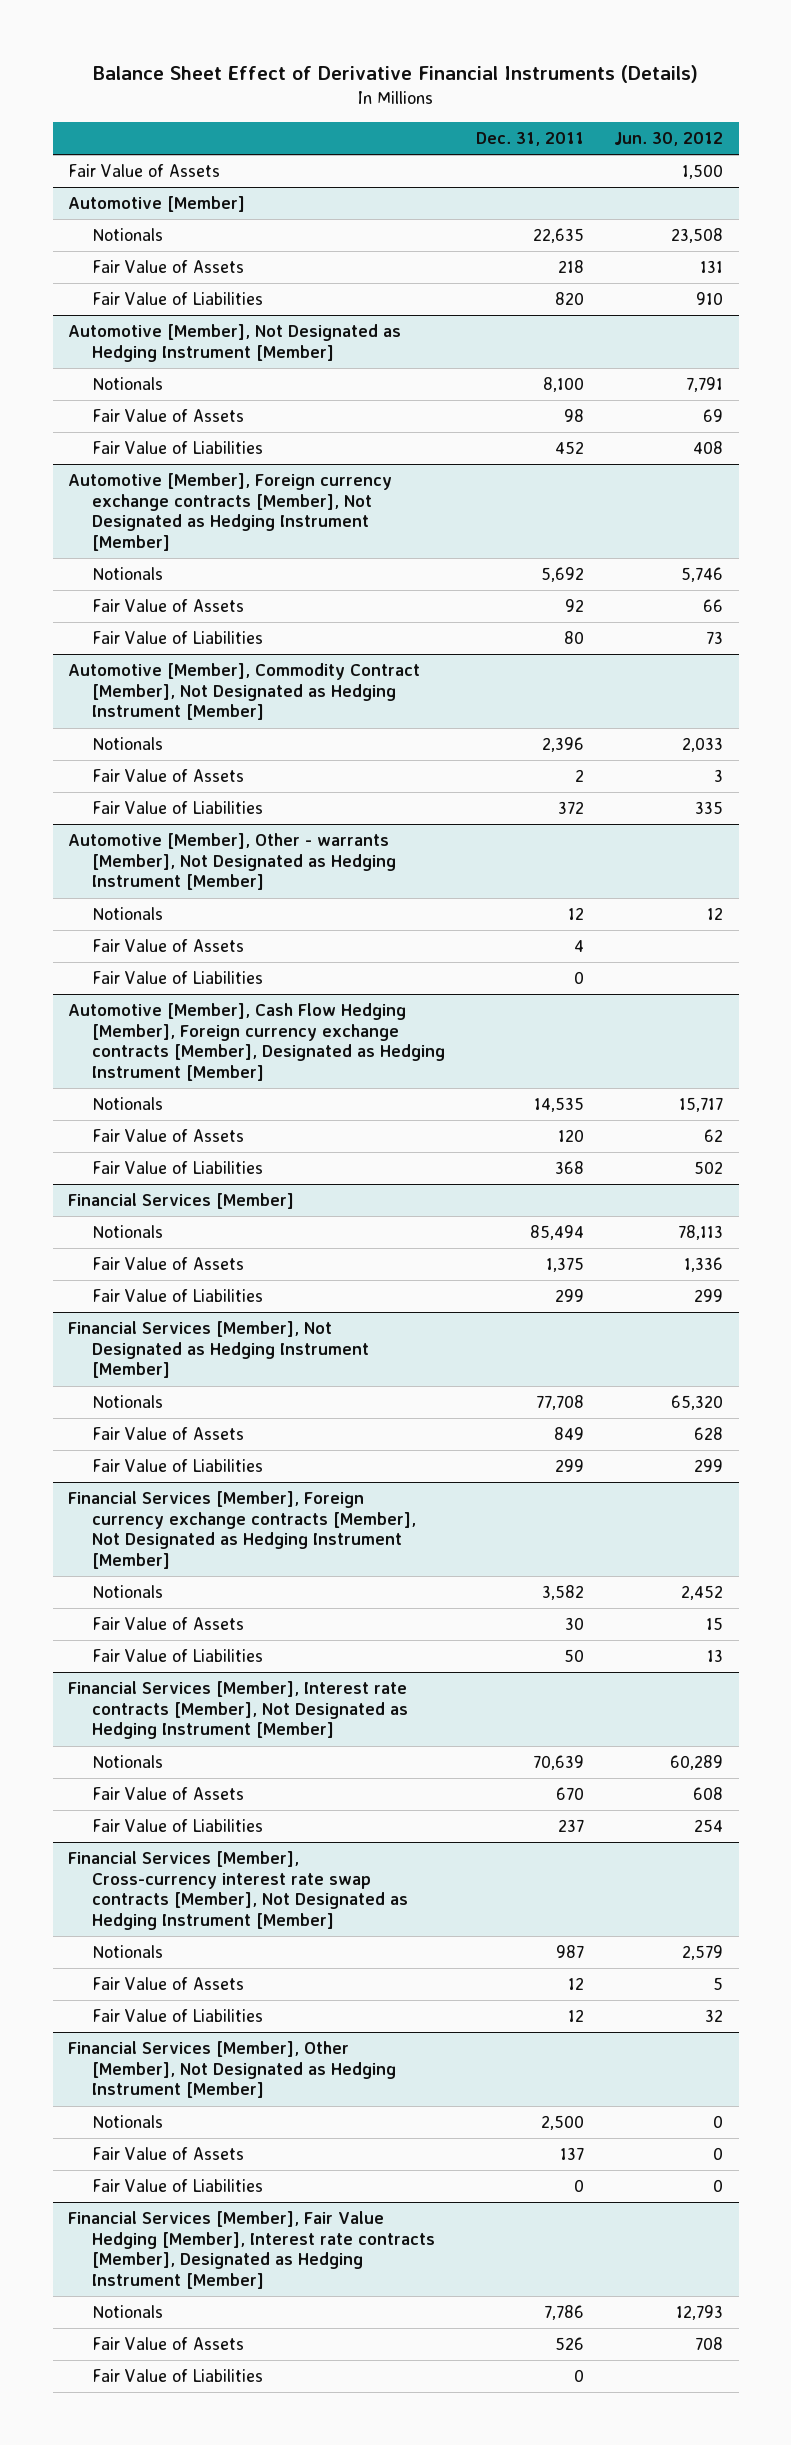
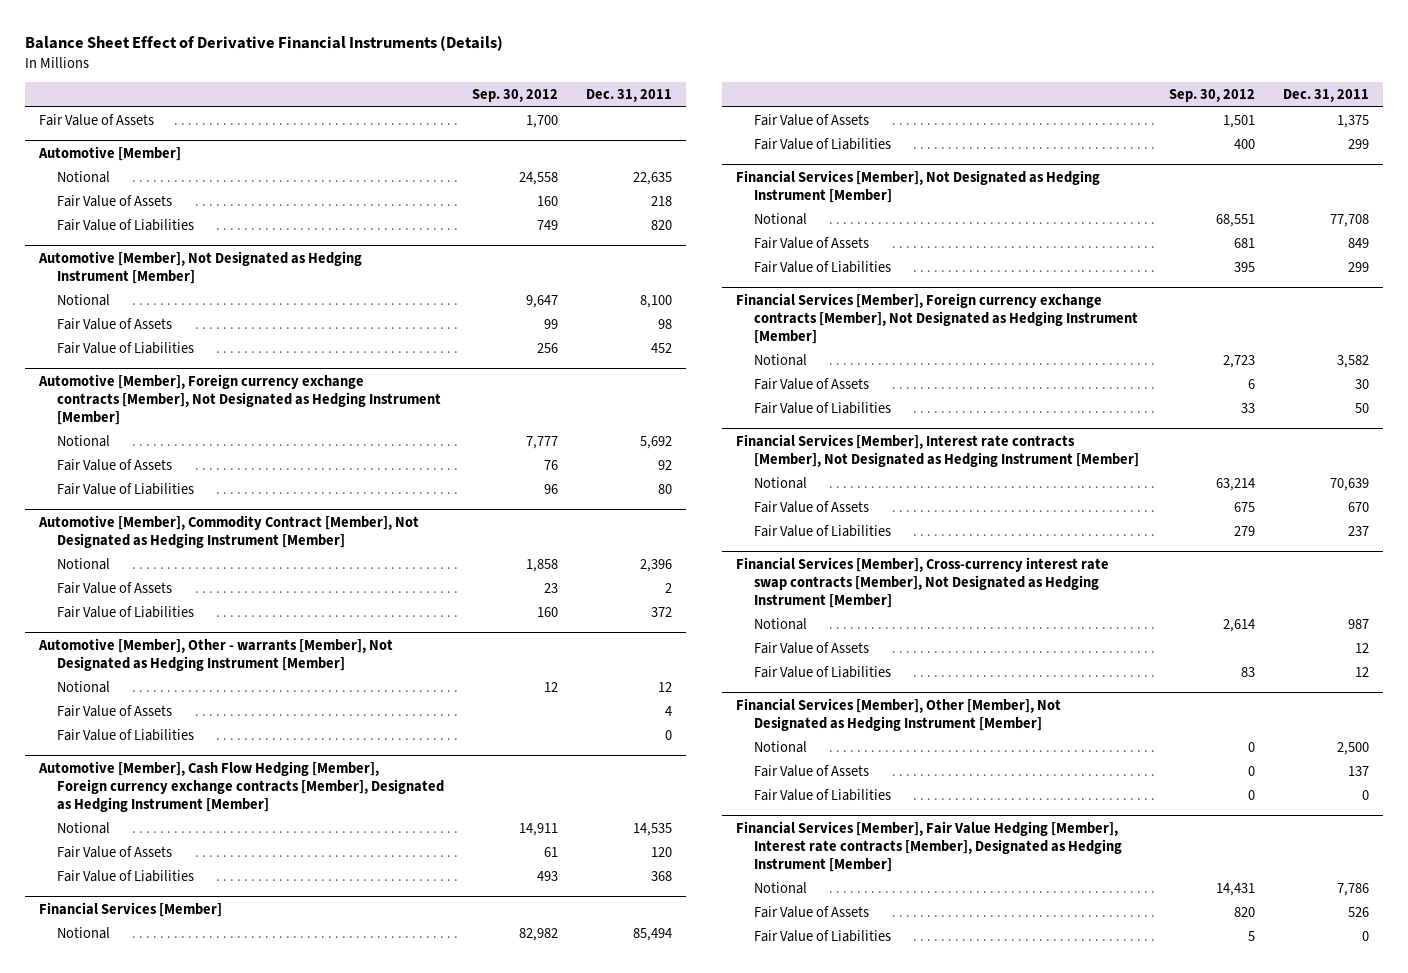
- | Dec. 31, 2011 | Jun. 30, 2012
+ | Sep. 30, 2012 | Dec. 31, 2011
@ Automotive [Member]
- Notionals | 22,635 | 23,508
+ Notional | 24,558 | 22,635
@ Automotive [Member], Not Designated as Hedging Instrument [Member]
- Notionals | 8,100 | 7,791
+ Notional | 9,647 | 8,100
@ Automotive [Member], Foreign currency exchange contracts [Member], Not Designated as Hedging Instrument [Member]
- Notionals | 5,692 | 5,746
+ Notional | 7,777 | 5,692
@ Automotive [Member], Commodity Contract [Member], Not Designated as Hedging Instrument [Member]
- Notionals | 2,396 | 2,033
+ Notional | 1,858 | 2,396
@ Automotive [Member], Other - warrants [Member], Not Designated as Hedging Instrument [Member]
- Notionals | 12 | 12
+ Notional | 12 | 12
@ Automotive [Member], Cash Flow Hedging [Member], Foreign currency exchange contracts [Member], Designated as Hedging Instrument [Member]
- Notionals | 14,535 | 15,717
+ Notional | 14,911 | 14,535
@ Financial Services [Member]
- Notionals | 85,494 | 78,113
+ Notional | 82,982 | 85,494
@ Financial Services [Member], Not Designated as Hedging Instrument [Member]
- Notionals | 77,708 | 65,320
+ Notional | 68,551 | 77,708
@ Financial Services [Member], Foreign currency exchange contracts [Member], Not Designated as Hedging Instrument [Member]
- Notionals | 3,582 | 2,452
+ Notional | 2,723 | 3,582
@ Financial Services [Member], Interest rate contracts [Member], Not Designated as Hedging Instrument [Member]
- Notionals | 70,639 | 60,289
+ Notional | 63,214 | 70,639
@ Financial Services [Member], Cross-currency interest rate swap contracts [Member], Not Designated as Hedging Instrument [Member]
- Notionals | 987 | 2,579
+ Notional | 2,614 | 987
@ Financial Services [Member], Other [Member], Not Designated as Hedging Instrument [Member]
- Notionals | 2,500 | 0
+ Notional | 0 | 2,500
@ Financial Services [Member], Fair Value Hedging [Member], Interest rate contracts [Member], Designated as Hedging Instrument [Member]
- Notionals | 7,786 | 12,793
+ Notional | 14,431 | 7,786

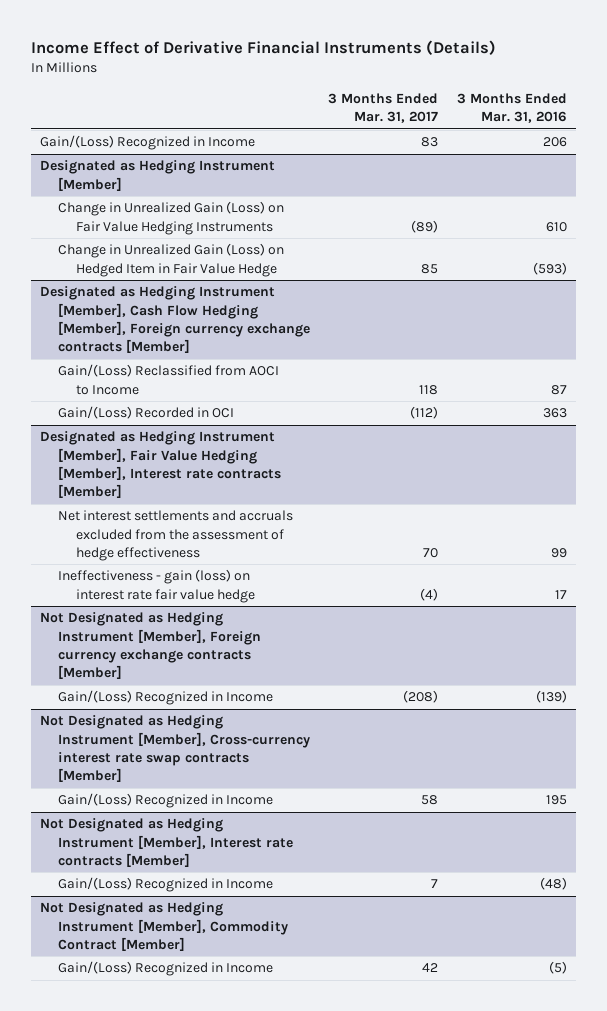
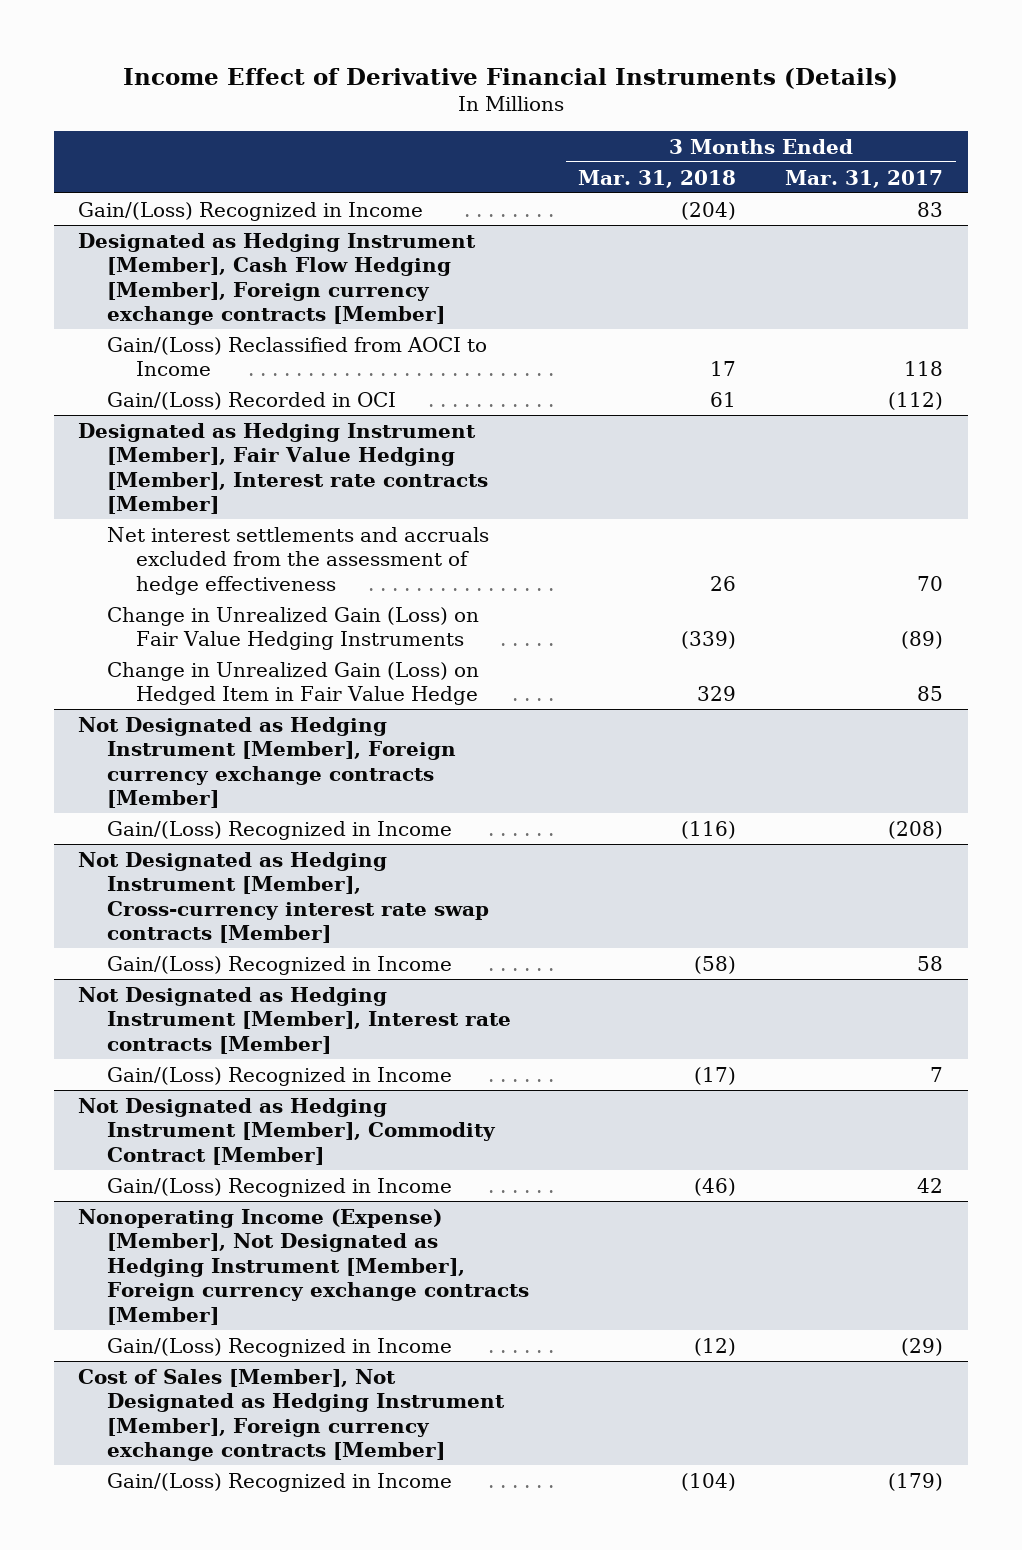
- | 3 Months Ended Mar. 31, 2017 | 3 Months Ended Mar. 31, 2016
+ | 3 Months Ended Mar. 31, 2018 | 3 Months Ended Mar. 31, 2017
- Designated as Hedging Instrument [Member]
- Change in Unrealized Gain (Loss) on Fair Value Hedging Instruments | (89) | 610
- Change in Unrealized Gain (Loss) on Hedged Item in Fair Value Hedge | 85 | (593)
@ Designated as Hedging Instrument [Member], Fair Value Hedging [Member], Interest rate contracts [Member]
- Ineffectiveness - gain (loss) on interest rate fair value hedge | (4) | 17
+ Change in Unrealized Gain (Loss) on Fair Value Hedging Instruments | (339) | (89)
+ Change in Unrealized Gain (Loss) on Hedged Item in Fair Value Hedge | 329 | 85
+ Nonoperating Income (Expense) [Member], Not Designated as Hedging Instrument [Member], Foreign currency exchange contracts [Member]
+ Gain/(Loss) Recognized in Income | (12) | (29)
+ Cost of Sales [Member], Not Designated as Hedging Instrument [Member], Foreign currency exchange contracts [Member]
+ Gain/(Loss) Recognized in Income | (104) | (179)

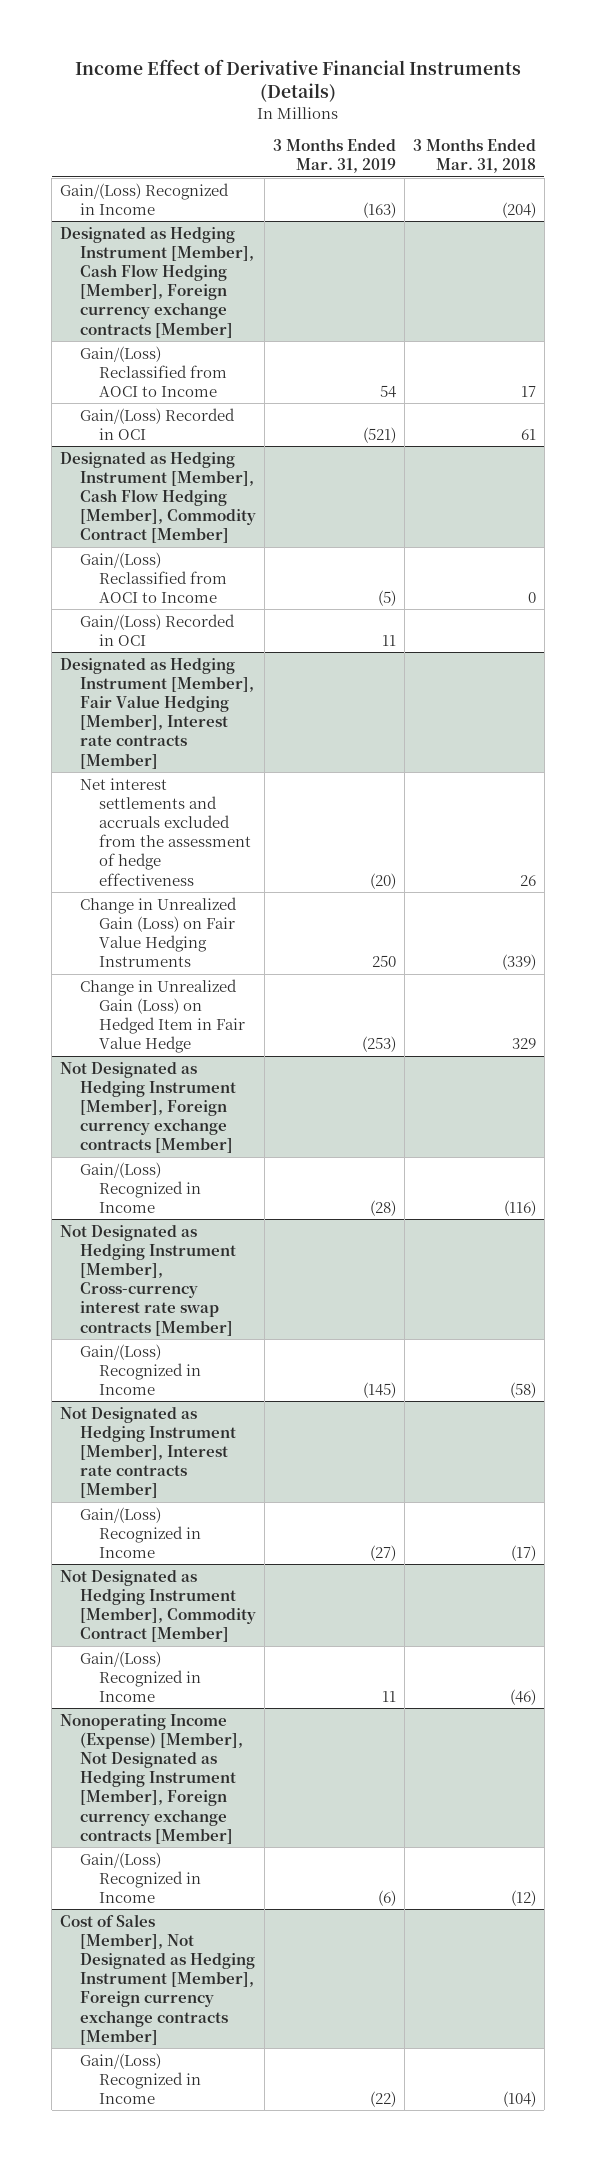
- | 3 Months Ended Mar. 31, 2018 | 3 Months Ended Mar. 31, 2017
+ | 3 Months Ended Mar. 31, 2019 | 3 Months Ended Mar. 31, 2018
+ Designated as Hedging Instrument [Member], Cash Flow Hedging [Member], Commodity Contract [Member]
+ Gain/(Loss) Reclassified from AOCI to Income | (5) | 0
+ Gain/(Loss) Recorded in OCI | 11 |

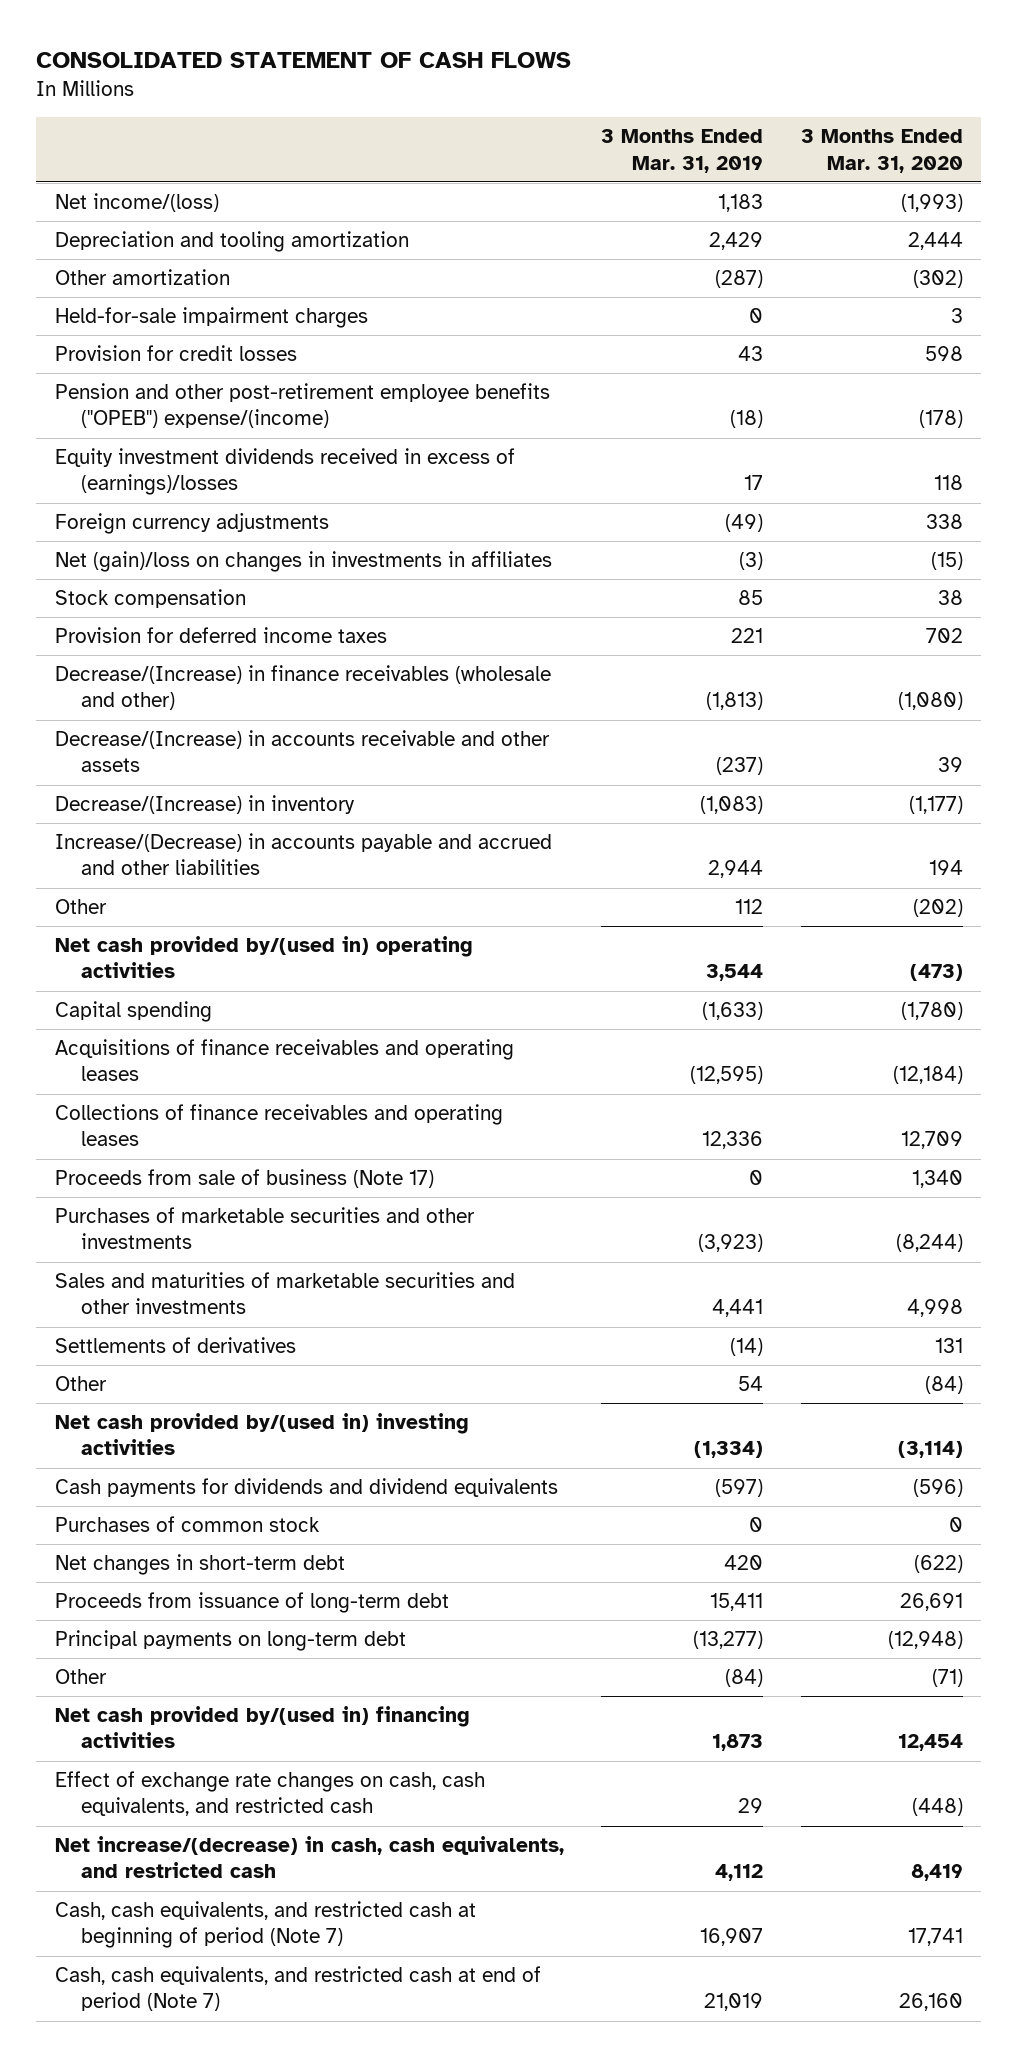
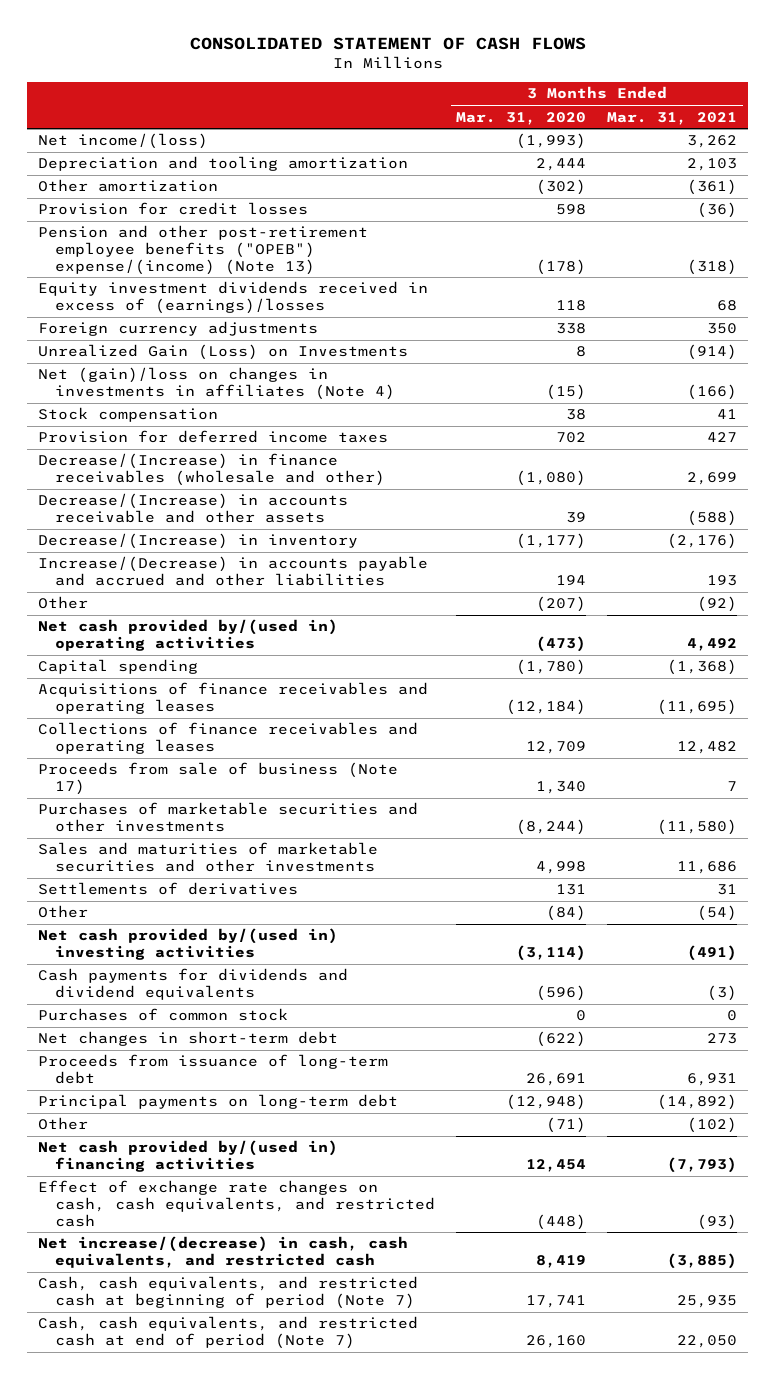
- | 3 Months Ended Mar. 31, 2019 | 3 Months Ended Mar. 31, 2020
+ | 3 Months Ended Mar. 31, 2020 | 3 Months Ended Mar. 31, 2021
- Held-for-sale impairment charges | 0 | 3
- Pension and other post-retirement employee benefits ("OPEB") expense/(income) | (18) | (178)
+ Pension and other post-retirement employee benefits ("OPEB") expense/(income) (Note 13) | (178) | (318)
- Net (gain)/loss on changes in investments in affiliates | (3) | (15)
+ Unrealized Gain (Loss) on Investments | 8 | (914)
+ Net (gain)/loss on changes in investments in affiliates (Note 4) | (15) | (166)
- Other | 112 | (202)
+ Other | (207) | (92)

